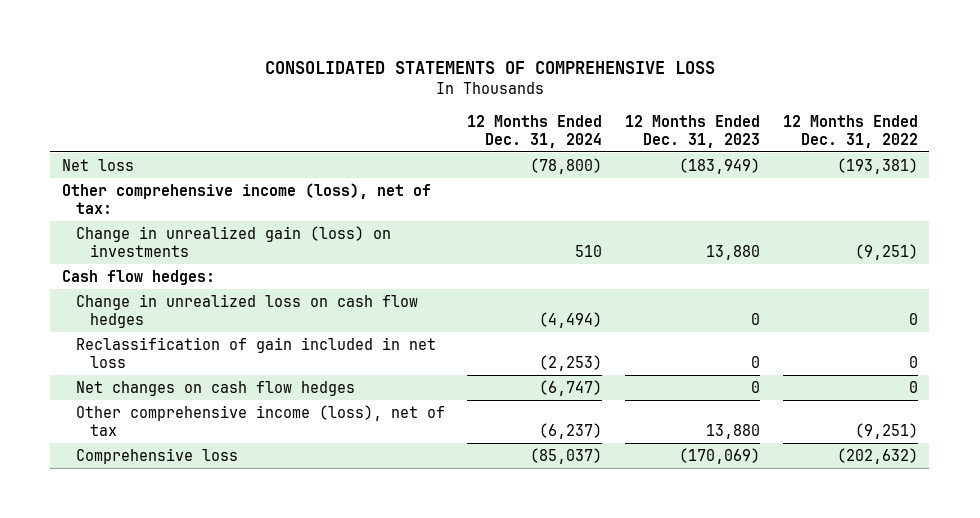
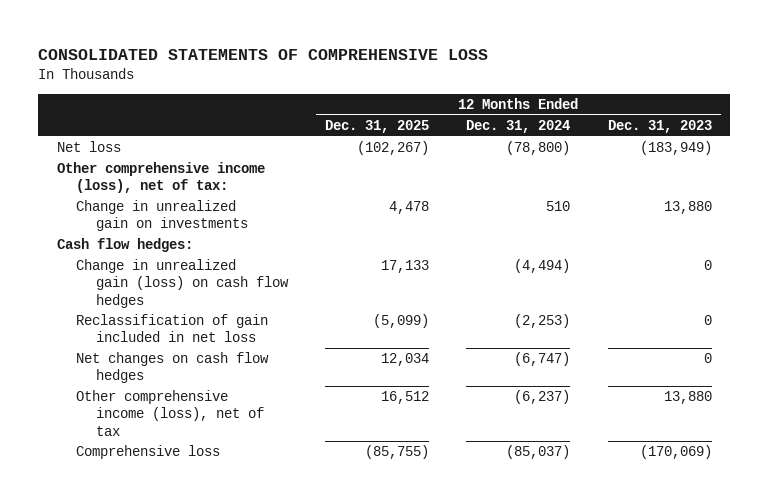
- | 12 Months Ended Dec. 31, 2024 | 12 Months Ended Dec. 31, 2023 | 12 Months Ended Dec. 31, 2022
+ | 12 Months Ended Dec. 31, 2025 | 12 Months Ended Dec. 31, 2024 | 12 Months Ended Dec. 31, 2023
- Change in unrealized gain (loss) on investments | 510 | 13,880 | (9,251)
+ Change in unrealized gain on investments | 4,478 | 510 | 13,880
- Change in unrealized loss on cash flow hedges | (4,494) | 0 | 0
+ Change in unrealized gain (loss) on cash flow hedges | 17,133 | (4,494) | 0

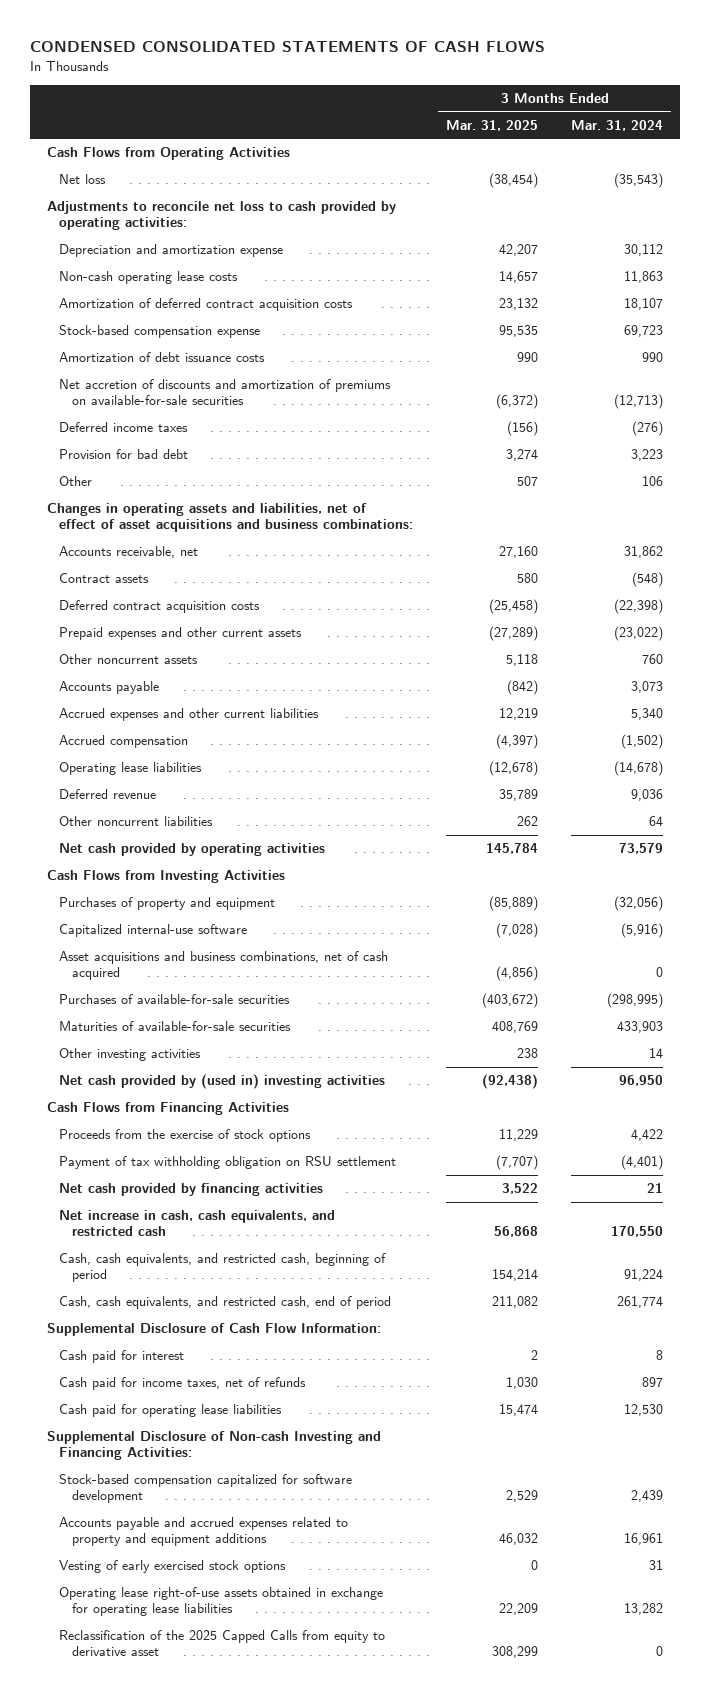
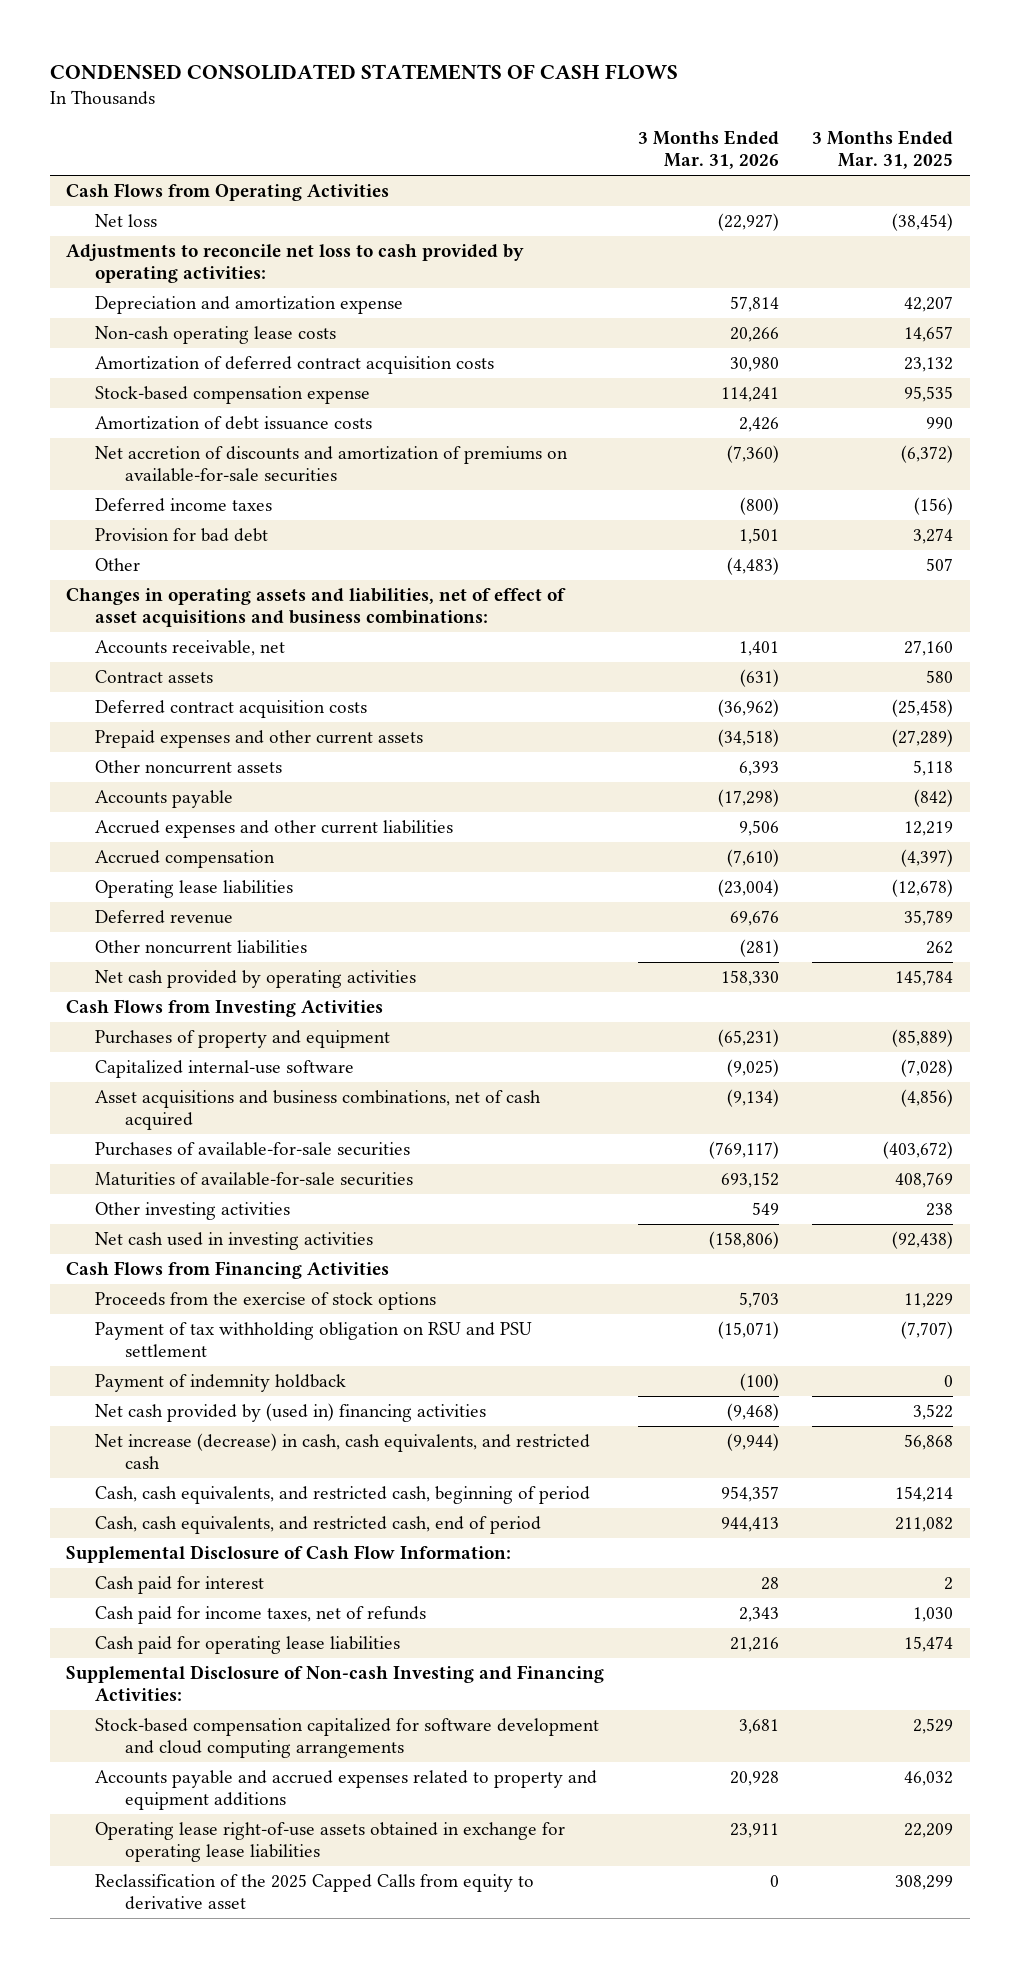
- | 3 Months Ended Mar. 31, 2025 | 3 Months Ended Mar. 31, 2024
+ | 3 Months Ended Mar. 31, 2026 | 3 Months Ended Mar. 31, 2025
- Net cash provided by (used in) investing activities | (92,438) | 96,950
+ Net cash used in investing activities | (158,806) | (92,438)
- Payment of tax withholding obligation on RSU settlement | (7,707) | (4,401)
- Net cash provided by financing activities | 3,522 | 21
- Net increase in cash, cash equivalents, and restricted cash | 56,868 | 170,550
+ Payment of tax withholding obligation on RSU and PSU settlement | (15,071) | (7,707)
+ Payment of indemnity holdback | (100) | 0
+ Net cash provided by (used in) financing activities | (9,468) | 3,522
+ Net increase (decrease) in cash, cash equivalents, and restricted cash | (9,944) | 56,868
- Stock-based compensation capitalized for software development | 2,529 | 2,439
+ Stock-based compensation capitalized for software development and cloud computing arrangements | 3,681 | 2,529
- Vesting of early exercised stock options | 0 | 31

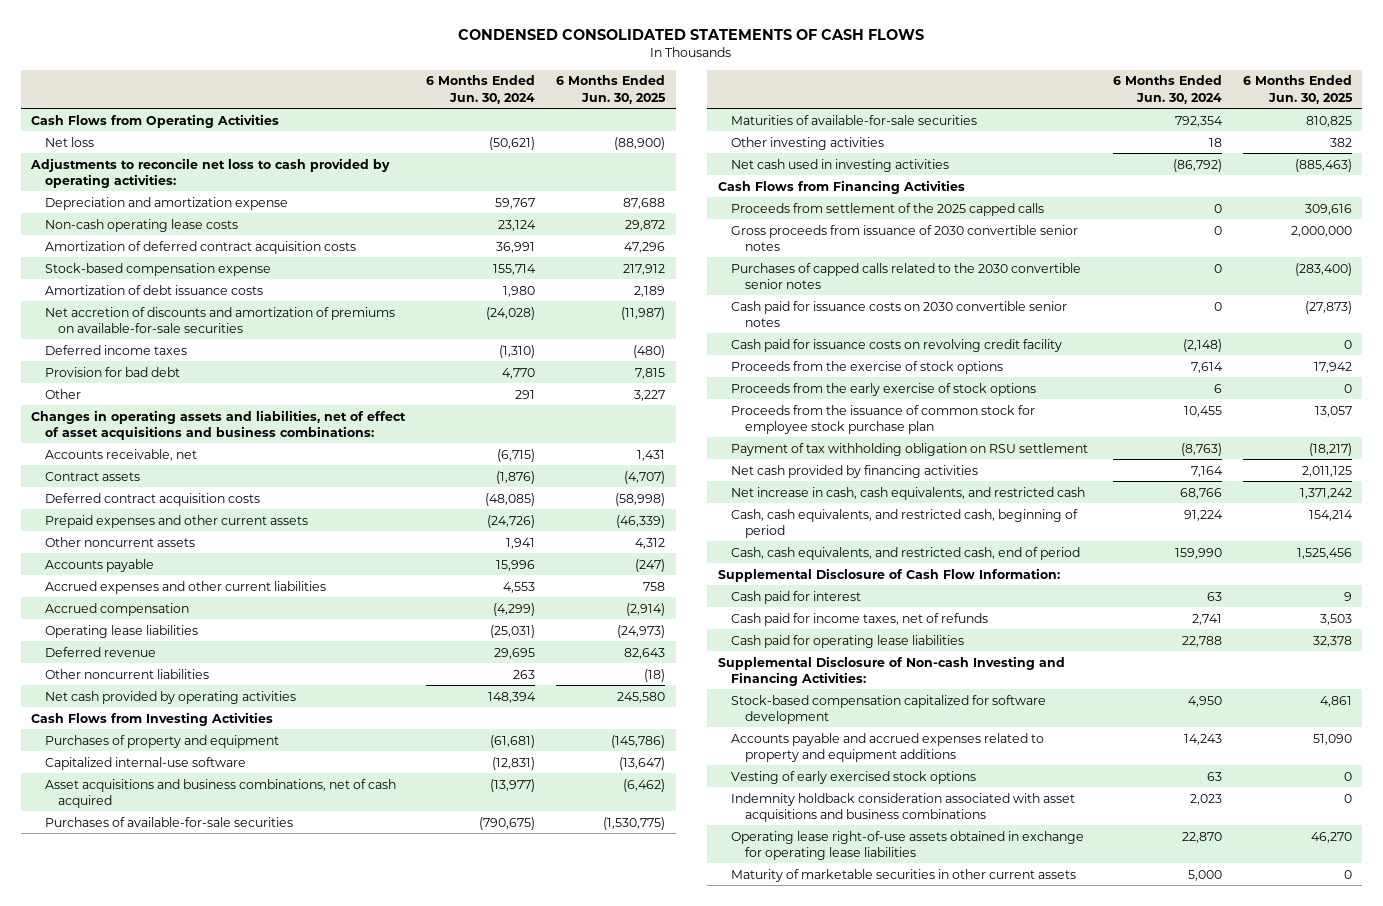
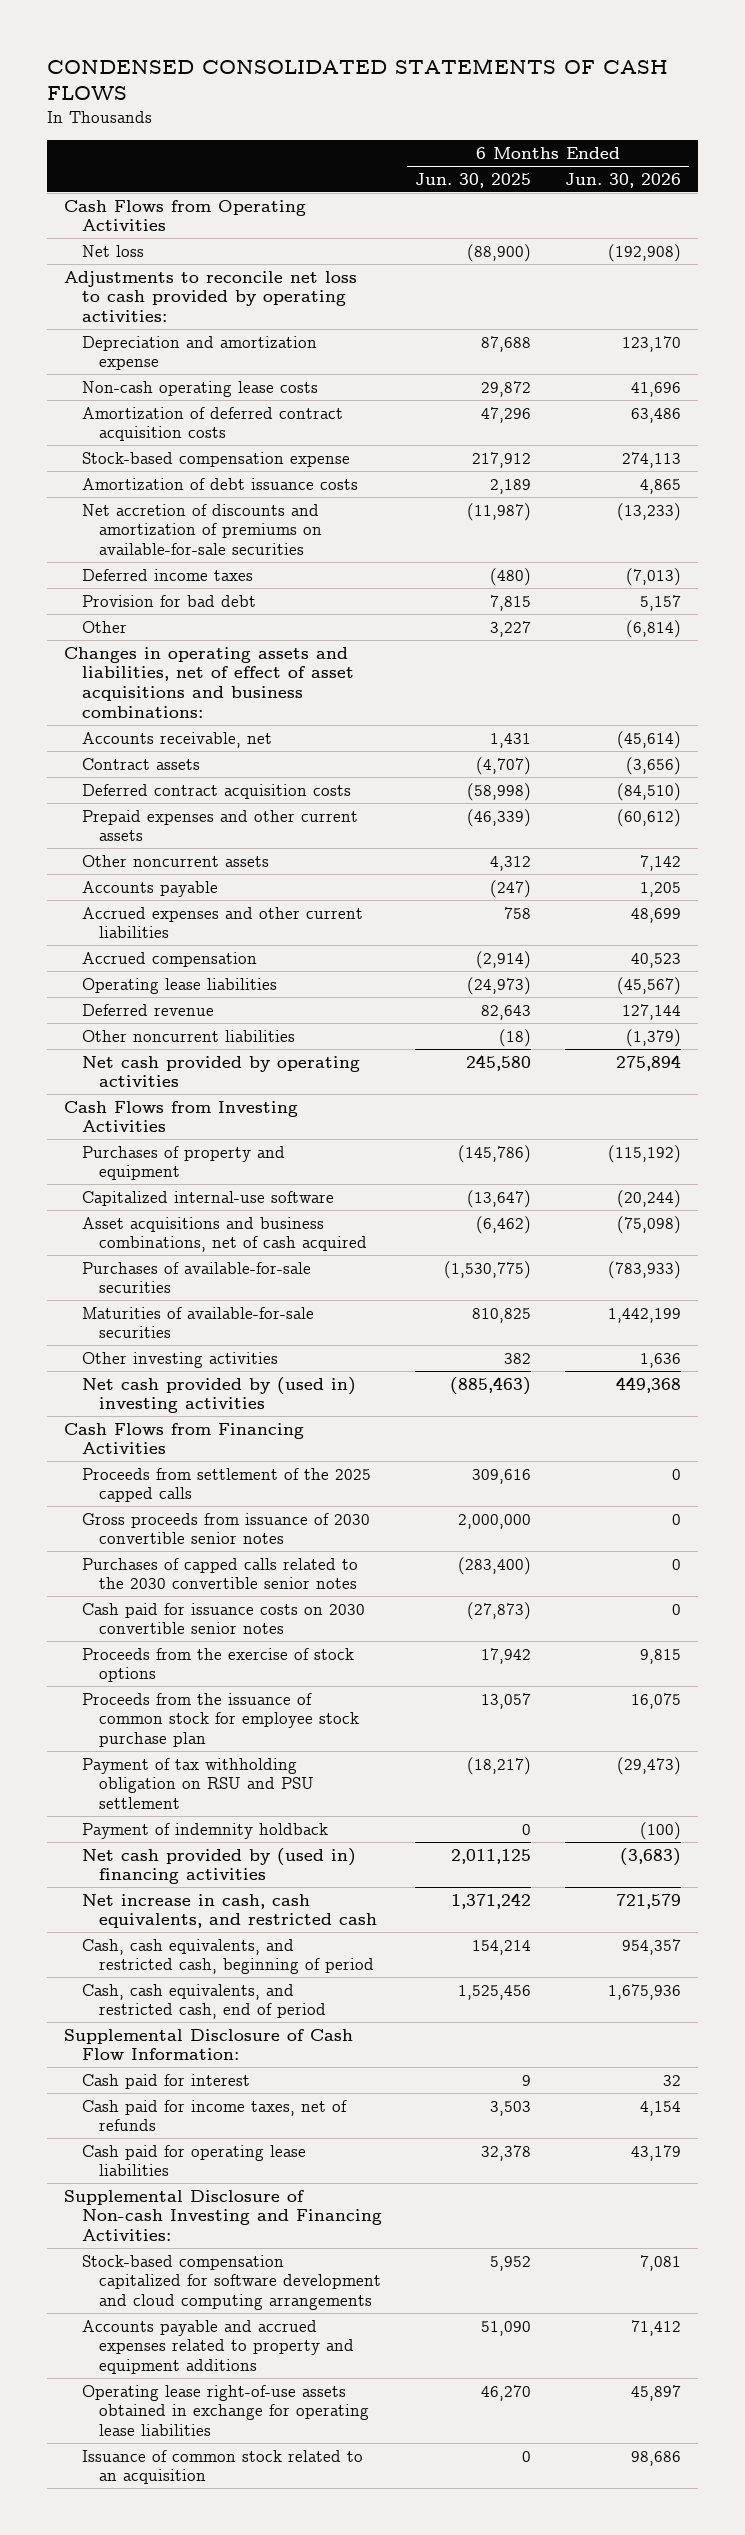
- | 6 Months Ended Jun. 30, 2024 | 6 Months Ended Jun. 30, 2025
+ | 6 Months Ended Jun. 30, 2025 | 6 Months Ended Jun. 30, 2026
- Net cash used in investing activities | (86,792) | (885,463)
+ Net cash provided by (used in) investing activities | (885,463) | 449,368
- Cash paid for issuance costs on revolving credit facility | (2,148) | 0
- Proceeds from the early exercise of stock options | 6 | 0
- Payment of tax withholding obligation on RSU settlement | (8,763) | (18,217)
- Net cash provided by financing activities | 7,164 | 2,011,125
+ Payment of tax withholding obligation on RSU and PSU settlement | (18,217) | (29,473)
+ Payment of indemnity holdback | 0 | (100)
+ Net cash provided by (used in) financing activities | 2,011,125 | (3,683)
- Stock-based compensation capitalized for software development | 4,950 | 4,861
+ Stock-based compensation capitalized for software development and cloud computing arrangements | 5,952 | 7,081
- Vesting of early exercised stock options | 63 | 0
- Indemnity holdback consideration associated with asset acquisitions and business combinations | 2,023 | 0
- Maturity of marketable securities in other current assets | 5,000 | 0
+ Issuance of common stock related to an acquisition | 0 | 98,686

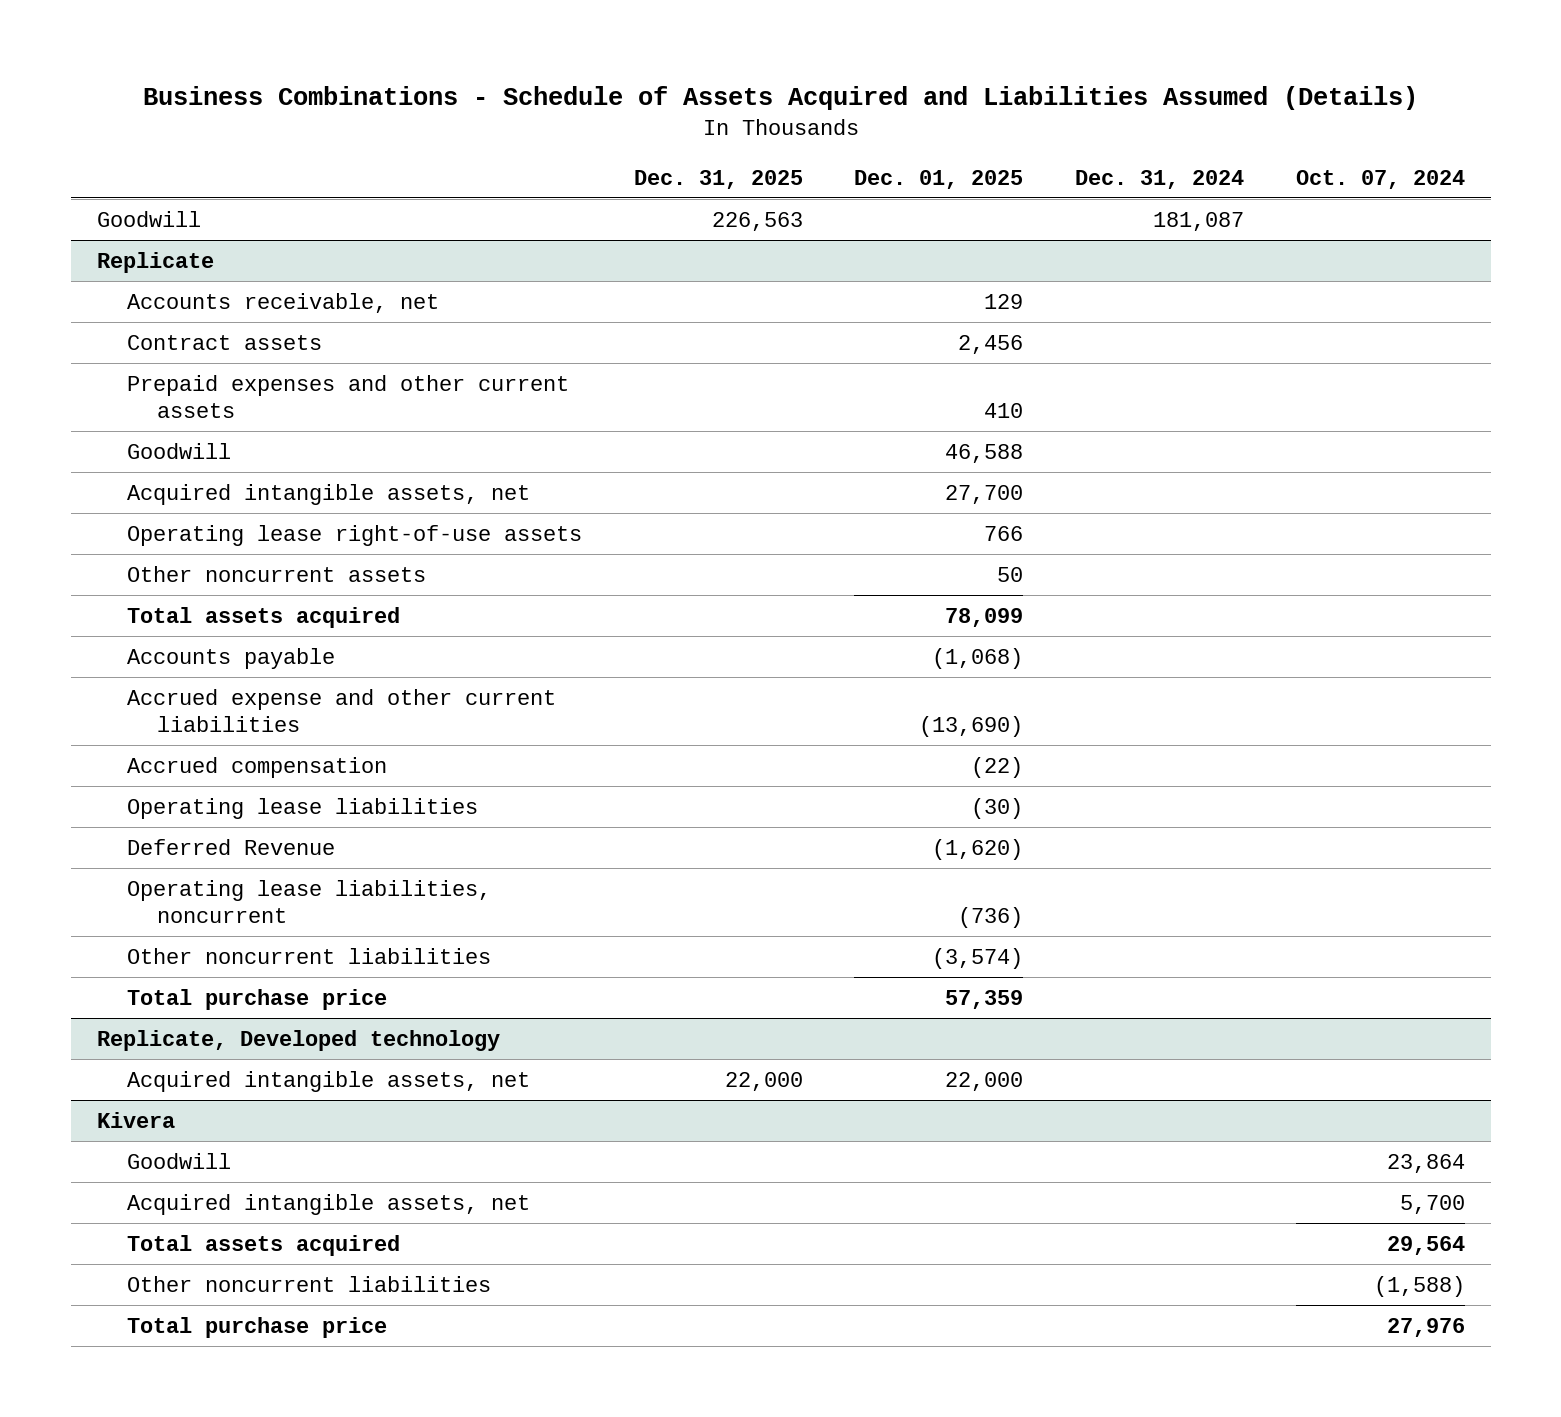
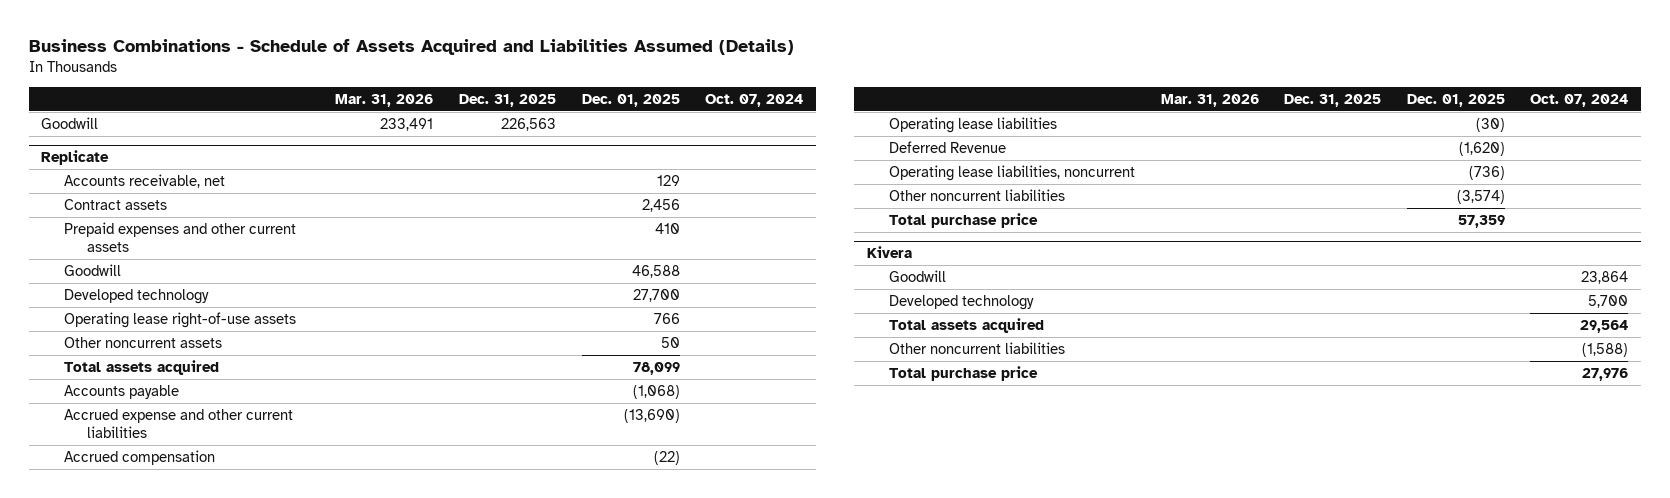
- | Dec. 31, 2025 | Dec. 01, 2025 | Dec. 31, 2024 | Oct. 07, 2024
+ | Mar. 31, 2026 | Dec. 31, 2025 | Dec. 01, 2025 | Oct. 07, 2024
@ Replicate
- Acquired intangible assets, net | | 27,700 | |
+ Developed technology | | | 27,700 |
- Replicate, Developed technology
- Acquired intangible assets, net | 22,000 | 22,000 | |
@ Kivera
- Acquired intangible assets, net | | | | 5,700
+ Developed technology | | | | 5,700

